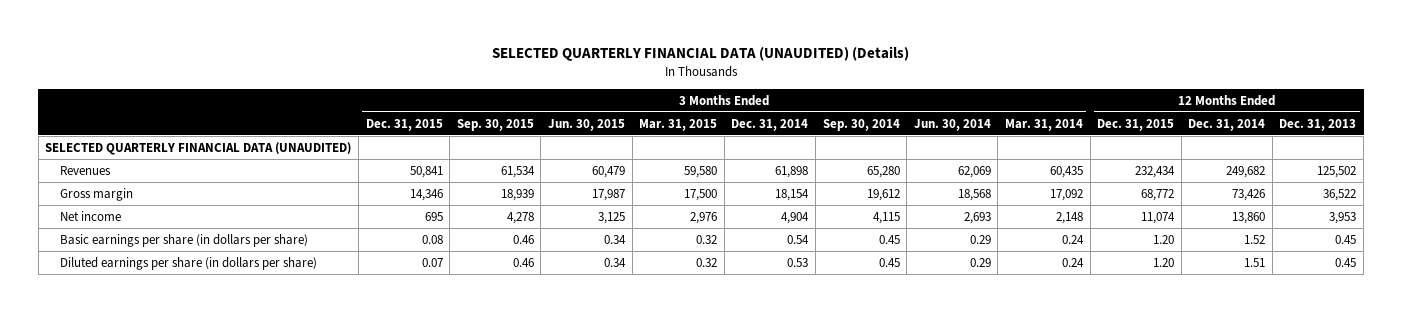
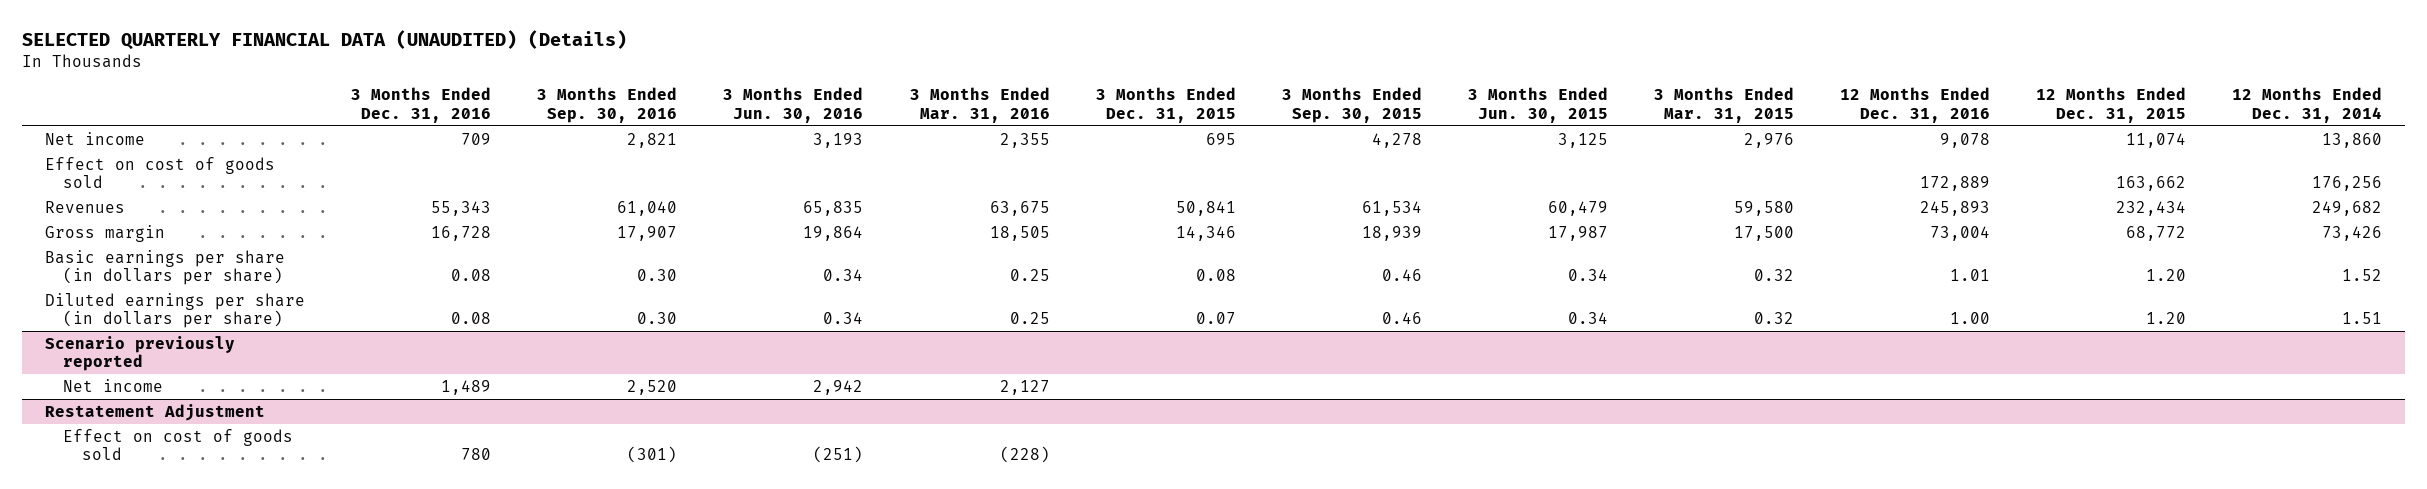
- | 3 Months Ended Dec. 31, 2015 | 3 Months Ended Sep. 30, 2015 | 3 Months Ended Jun. 30, 2015 | 3 Months Ended Mar. 31, 2015 | 3 Months Ended Dec. 31, 2014 | 3 Months Ended Sep. 30, 2014 | 3 Months Ended Jun. 30, 2014 | 3 Months Ended Mar. 31, 2014 | 12 Months Ended Dec. 31, 2015 | 12 Months Ended Dec. 31, 2014 | 12 Months Ended Dec. 31, 2013
+ | 3 Months Ended Dec. 31, 2016 | 3 Months Ended Sep. 30, 2016 | 3 Months Ended Jun. 30, 2016 | 3 Months Ended Mar. 31, 2016 | 3 Months Ended Dec. 31, 2015 | 3 Months Ended Sep. 30, 2015 | 3 Months Ended Jun. 30, 2015 | 3 Months Ended Mar. 31, 2015 | 12 Months Ended Dec. 31, 2016 | 12 Months Ended Dec. 31, 2015 | 12 Months Ended Dec. 31, 2014
- SELECTED QUARTERLY FINANCIAL DATA (UNAUDITED)
moved up: Net income | 709 | 2,821 | 3,193 | 2,355 | 695 | 4,278 | 3,125 | 2,976 | 9,078 | 11,074 | 13,860
+ Effect on cost of goods sold | | | | | | | | | 172,889 | 163,662 | 176,256
+ Scenario previously reported
+ Net income | 1,489 | 2,520 | 2,942 | 2,127 | | | | | | |
+ Restatement Adjustment
+ Effect on cost of goods sold | 780 | (301) | (251) | (228) | | | | | | |

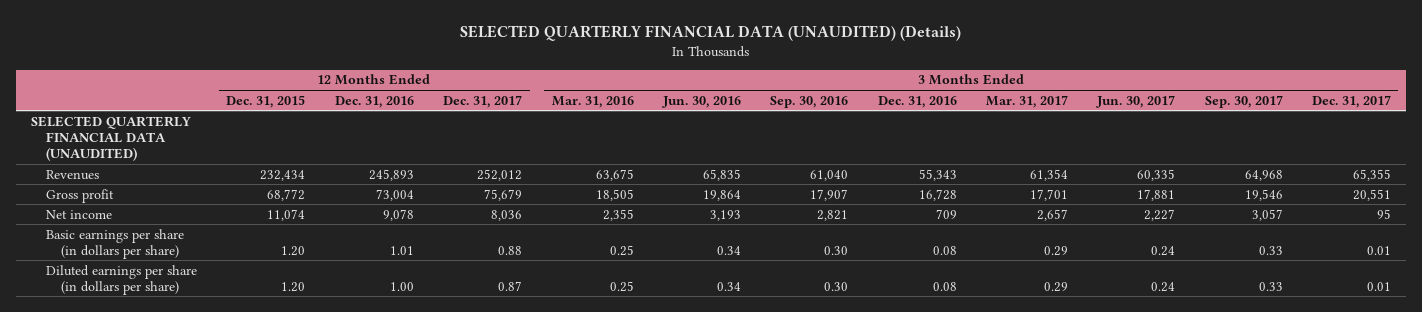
- | 3 Months Ended Dec. 31, 2016 | 3 Months Ended Sep. 30, 2016 | 3 Months Ended Jun. 30, 2016 | 3 Months Ended Mar. 31, 2016 | 3 Months Ended Dec. 31, 2015 | 3 Months Ended Sep. 30, 2015 | 3 Months Ended Jun. 30, 2015 | 3 Months Ended Mar. 31, 2015 | 12 Months Ended Dec. 31, 2016 | 12 Months Ended Dec. 31, 2015 | 12 Months Ended Dec. 31, 2014
+ | 12 Months Ended Dec. 31, 2015 | 12 Months Ended Dec. 31, 2016 | 12 Months Ended Dec. 31, 2017 | 3 Months Ended Mar. 31, 2016 | 3 Months Ended Jun. 30, 2016 | 3 Months Ended Sep. 30, 2016 | 3 Months Ended Dec. 31, 2016 | 3 Months Ended Mar. 31, 2017 | 3 Months Ended Jun. 30, 2017 | 3 Months Ended Sep. 30, 2017 | 3 Months Ended Dec. 31, 2017
- Effect on cost of goods sold | | | | | | | | | 172,889 | 163,662 | 176,256
+ SELECTED QUARTERLY FINANCIAL DATA (UNAUDITED)
- Gross margin | 16,728 | 17,907 | 19,864 | 18,505 | 14,346 | 18,939 | 17,987 | 17,500 | 73,004 | 68,772 | 73,426
+ Gross profit | 68,772 | 73,004 | 75,679 | 18,505 | 19,864 | 17,907 | 16,728 | 17,701 | 17,881 | 19,546 | 20,551
moved down: Net income | 11,074 | 9,078 | 8,036 | 2,355 | 3,193 | 2,821 | 709 | 2,657 | 2,227 | 3,057 | 95
- Scenario previously reported
- Net income | 1,489 | 2,520 | 2,942 | 2,127 | | | | | | |
- Restatement Adjustment
- Effect on cost of goods sold | 780 | (301) | (251) | (228) | | | | | | |

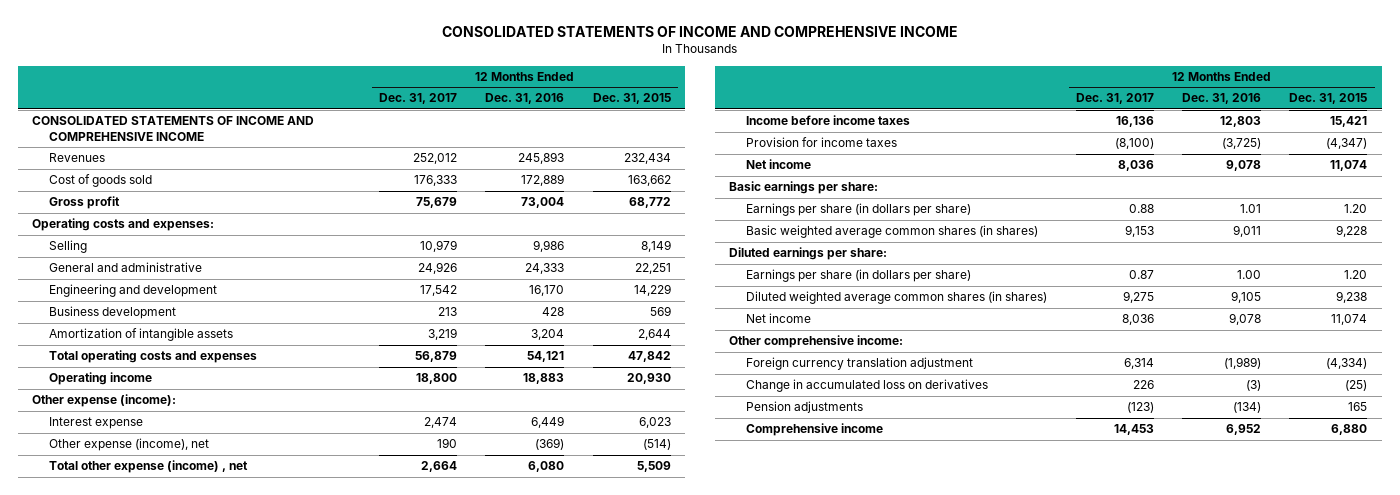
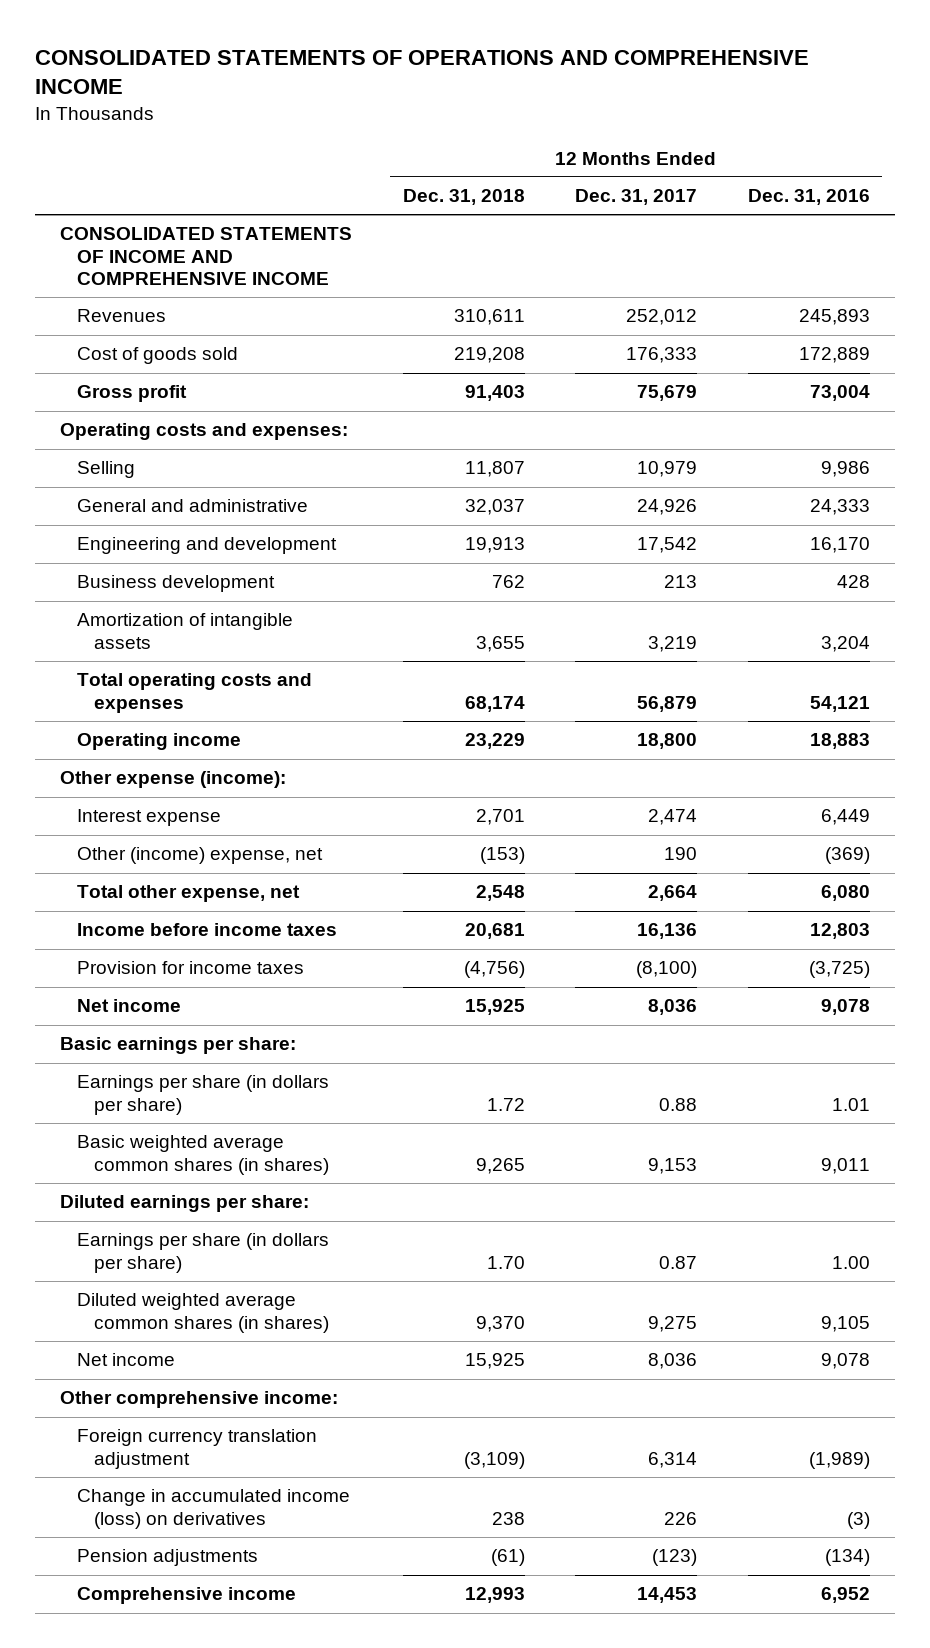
- CONSOLIDATED STATEMENTS OF INCOME AND COMPREHENSIVE INCOME
+ CONSOLIDATED STATEMENTS OF OPERATIONS AND COMPREHENSIVE INCOME
- | 12 Months Ended Dec. 31, 2017 | 12 Months Ended Dec. 31, 2016 | 12 Months Ended Dec. 31, 2015
+ | 12 Months Ended Dec. 31, 2018 | 12 Months Ended Dec. 31, 2017 | 12 Months Ended Dec. 31, 2016
- Other expense (income), net | 190 | (369) | (514)
- Total other expense (income) , net | 2,664 | 6,080 | 5,509
+ Other (income) expense, net | (153) | 190 | (369)
+ Total other expense, net | 2,548 | 2,664 | 6,080
- Change in accumulated loss on derivatives | 226 | (3) | (25)
+ Change in accumulated income (loss) on derivatives | 238 | 226 | (3)

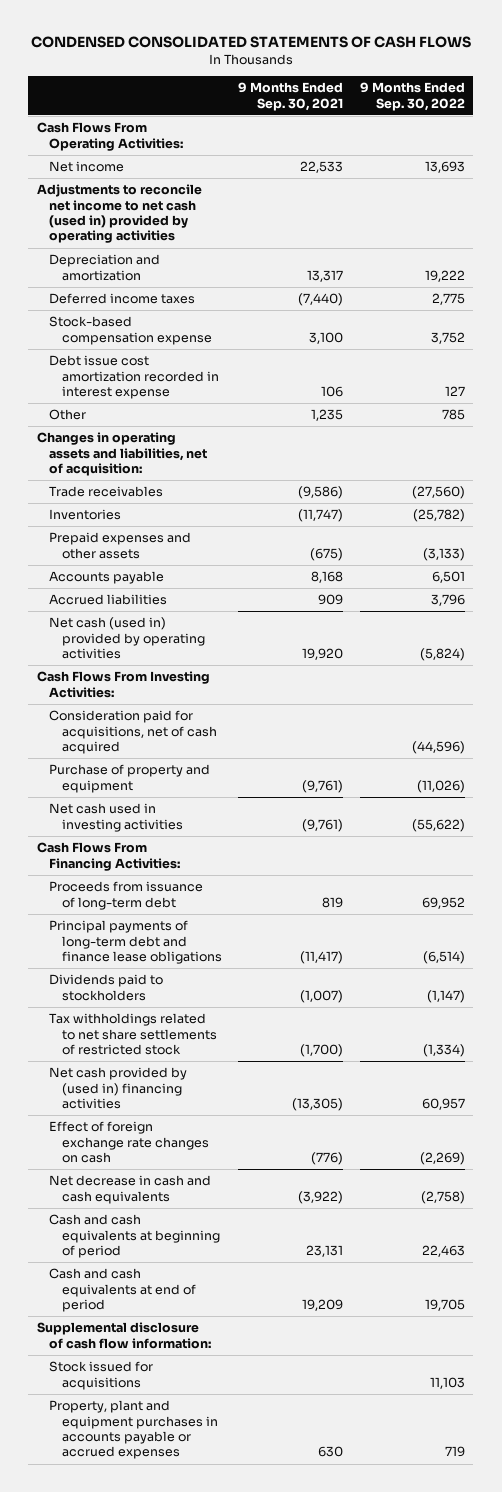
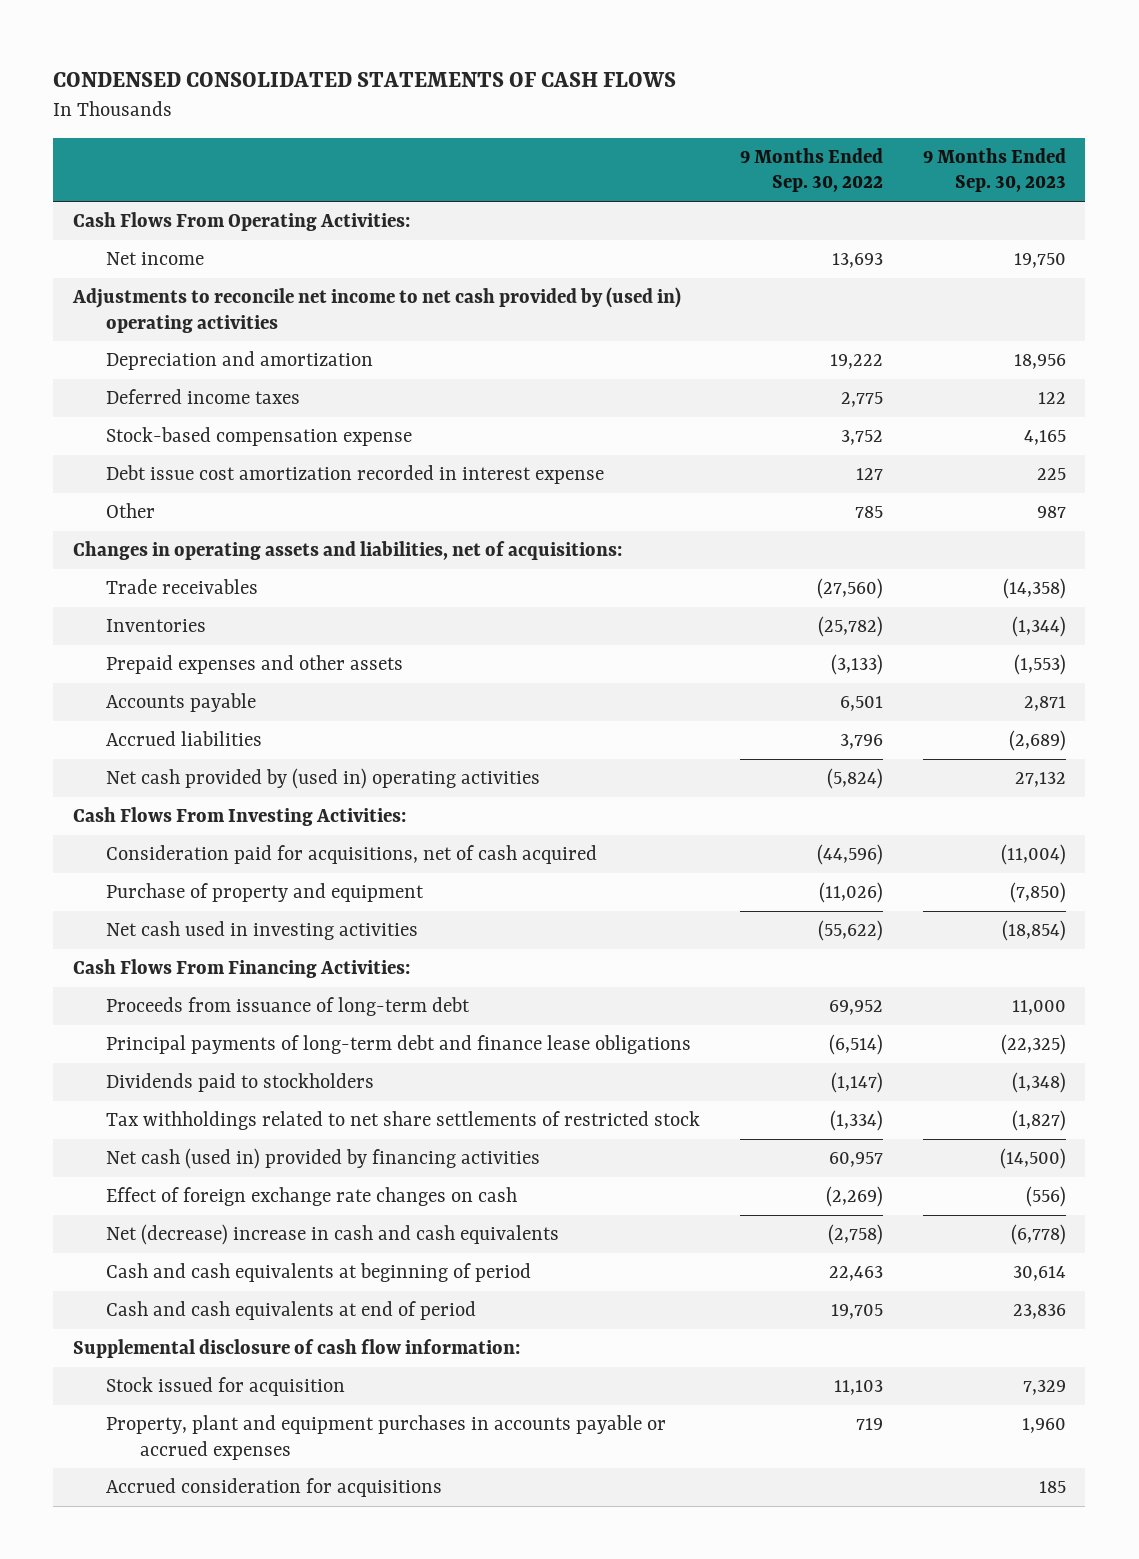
- | 9 Months Ended Sep. 30, 2021 | 9 Months Ended Sep. 30, 2022
+ | 9 Months Ended Sep. 30, 2022 | 9 Months Ended Sep. 30, 2023
- Adjustments to reconcile net income to net cash (used in) provided by operating activities
+ Adjustments to reconcile net income to net cash provided by (used in) operating activities
- Changes in operating assets and liabilities, net of acquisition:
+ Changes in operating assets and liabilities, net of acquisitions:
- Net cash (used in) provided by operating activities | 19,920 | (5,824)
+ Net cash provided by (used in) operating activities | (5,824) | 27,132
- Net cash provided by (used in) financing activities | (13,305) | 60,957
+ Net cash (used in) provided by financing activities | 60,957 | (14,500)
- Net decrease in cash and cash equivalents | (3,922) | (2,758)
+ Net (decrease) increase in cash and cash equivalents | (2,758) | (6,778)
- Stock issued for acquisitions | | 11,103
+ Stock issued for acquisition | 11,103 | 7,329
+ Accrued consideration for acquisitions | | 185

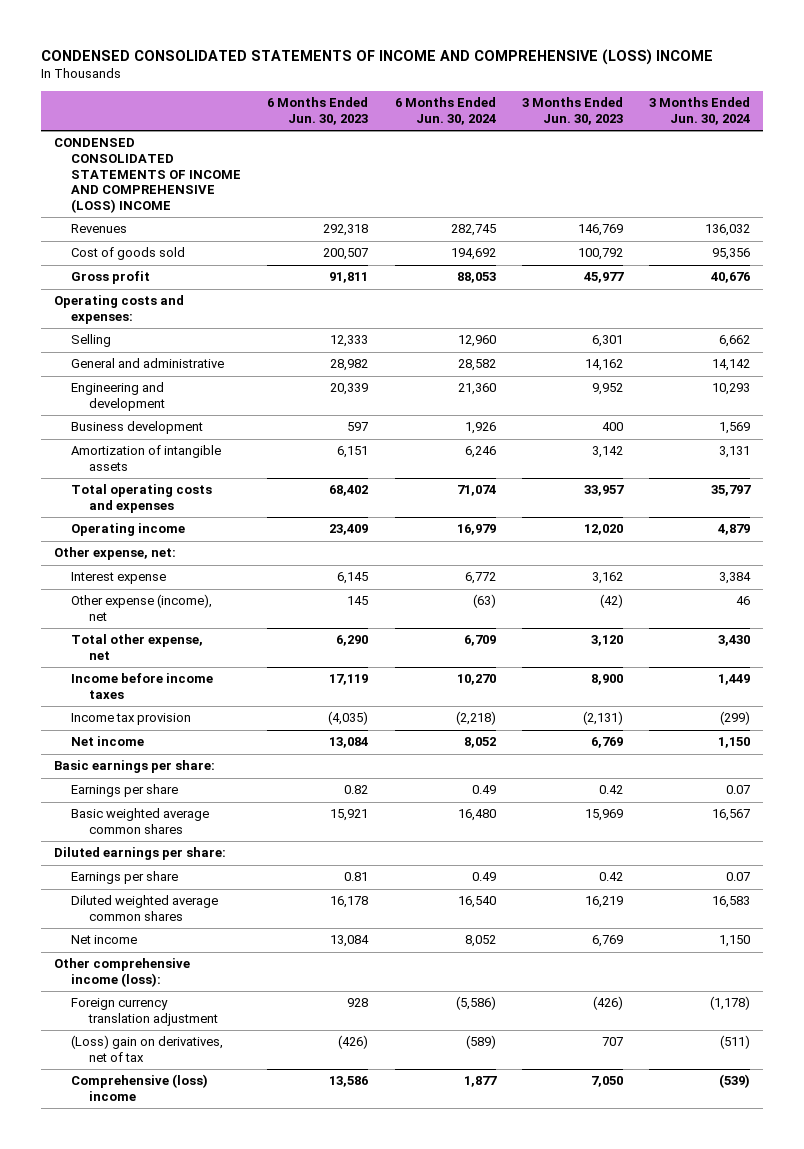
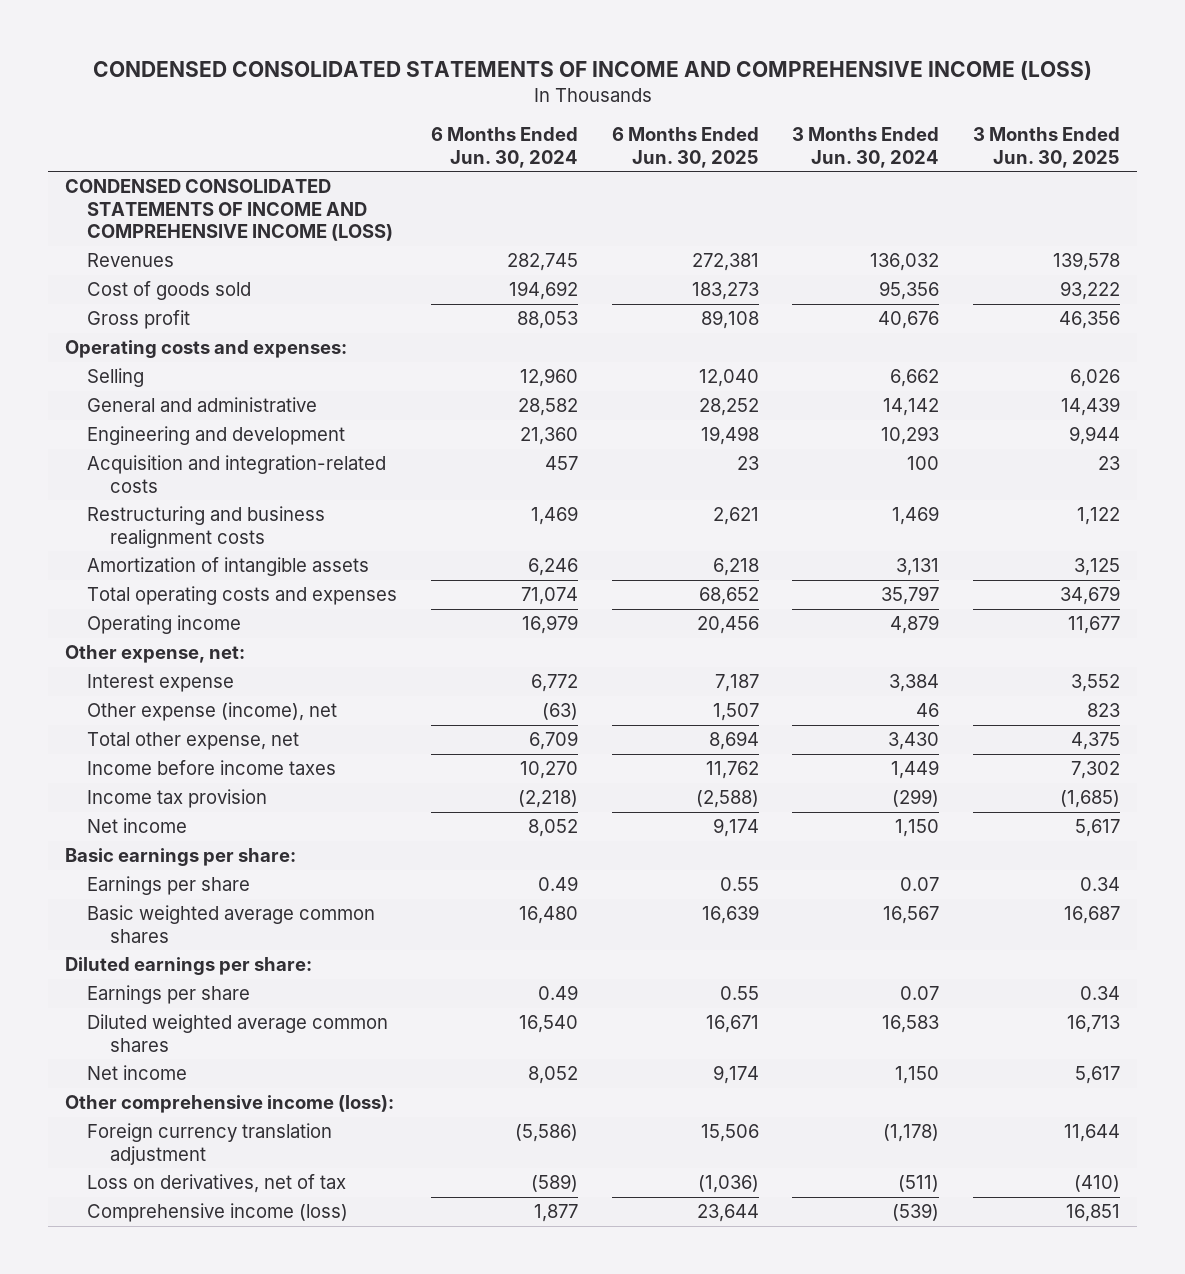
- CONDENSED CONSOLIDATED STATEMENTS OF INCOME AND COMPREHENSIVE (LOSS) INCOME
+ CONDENSED CONSOLIDATED STATEMENTS OF INCOME AND COMPREHENSIVE INCOME (LOSS)
- | 6 Months Ended Jun. 30, 2023 | 6 Months Ended Jun. 30, 2024 | 3 Months Ended Jun. 30, 2023 | 3 Months Ended Jun. 30, 2024
+ | 6 Months Ended Jun. 30, 2024 | 6 Months Ended Jun. 30, 2025 | 3 Months Ended Jun. 30, 2024 | 3 Months Ended Jun. 30, 2025
- CONDENSED CONSOLIDATED STATEMENTS OF INCOME AND COMPREHENSIVE (LOSS) INCOME
+ CONDENSED CONSOLIDATED STATEMENTS OF INCOME AND COMPREHENSIVE INCOME (LOSS)
- Business development | 597 | 1,926 | 400 | 1,569
+ Acquisition and integration-related costs | 457 | 23 | 100 | 23
+ Restructuring and business realignment costs | 1,469 | 2,621 | 1,469 | 1,122
- (Loss) gain on derivatives, net of tax | (426) | (589) | 707 | (511)
- Comprehensive (loss) income | 13,586 | 1,877 | 7,050 | (539)
+ Loss on derivatives, net of tax | (589) | (1,036) | (511) | (410)
+ Comprehensive income (loss) | 1,877 | 23,644 | (539) | 16,851

